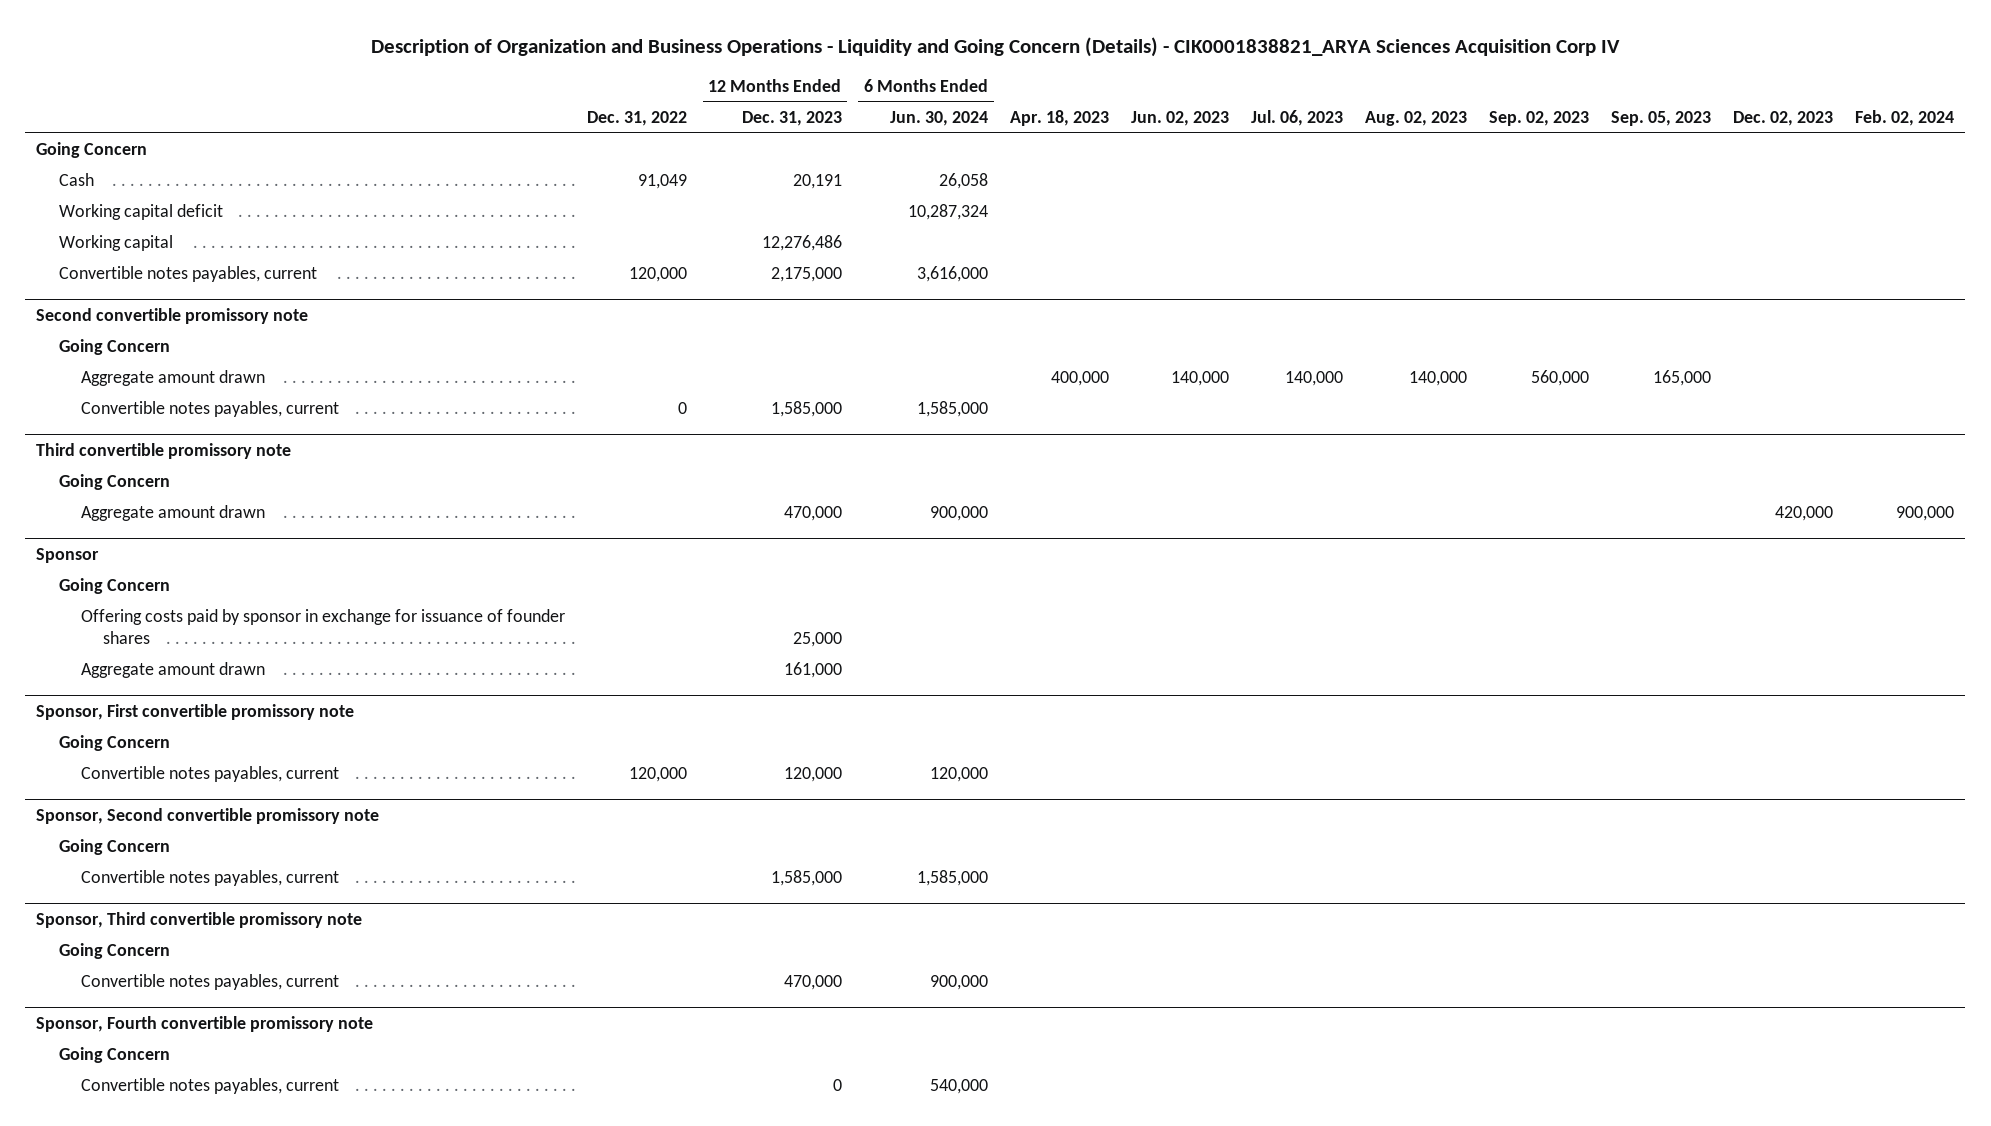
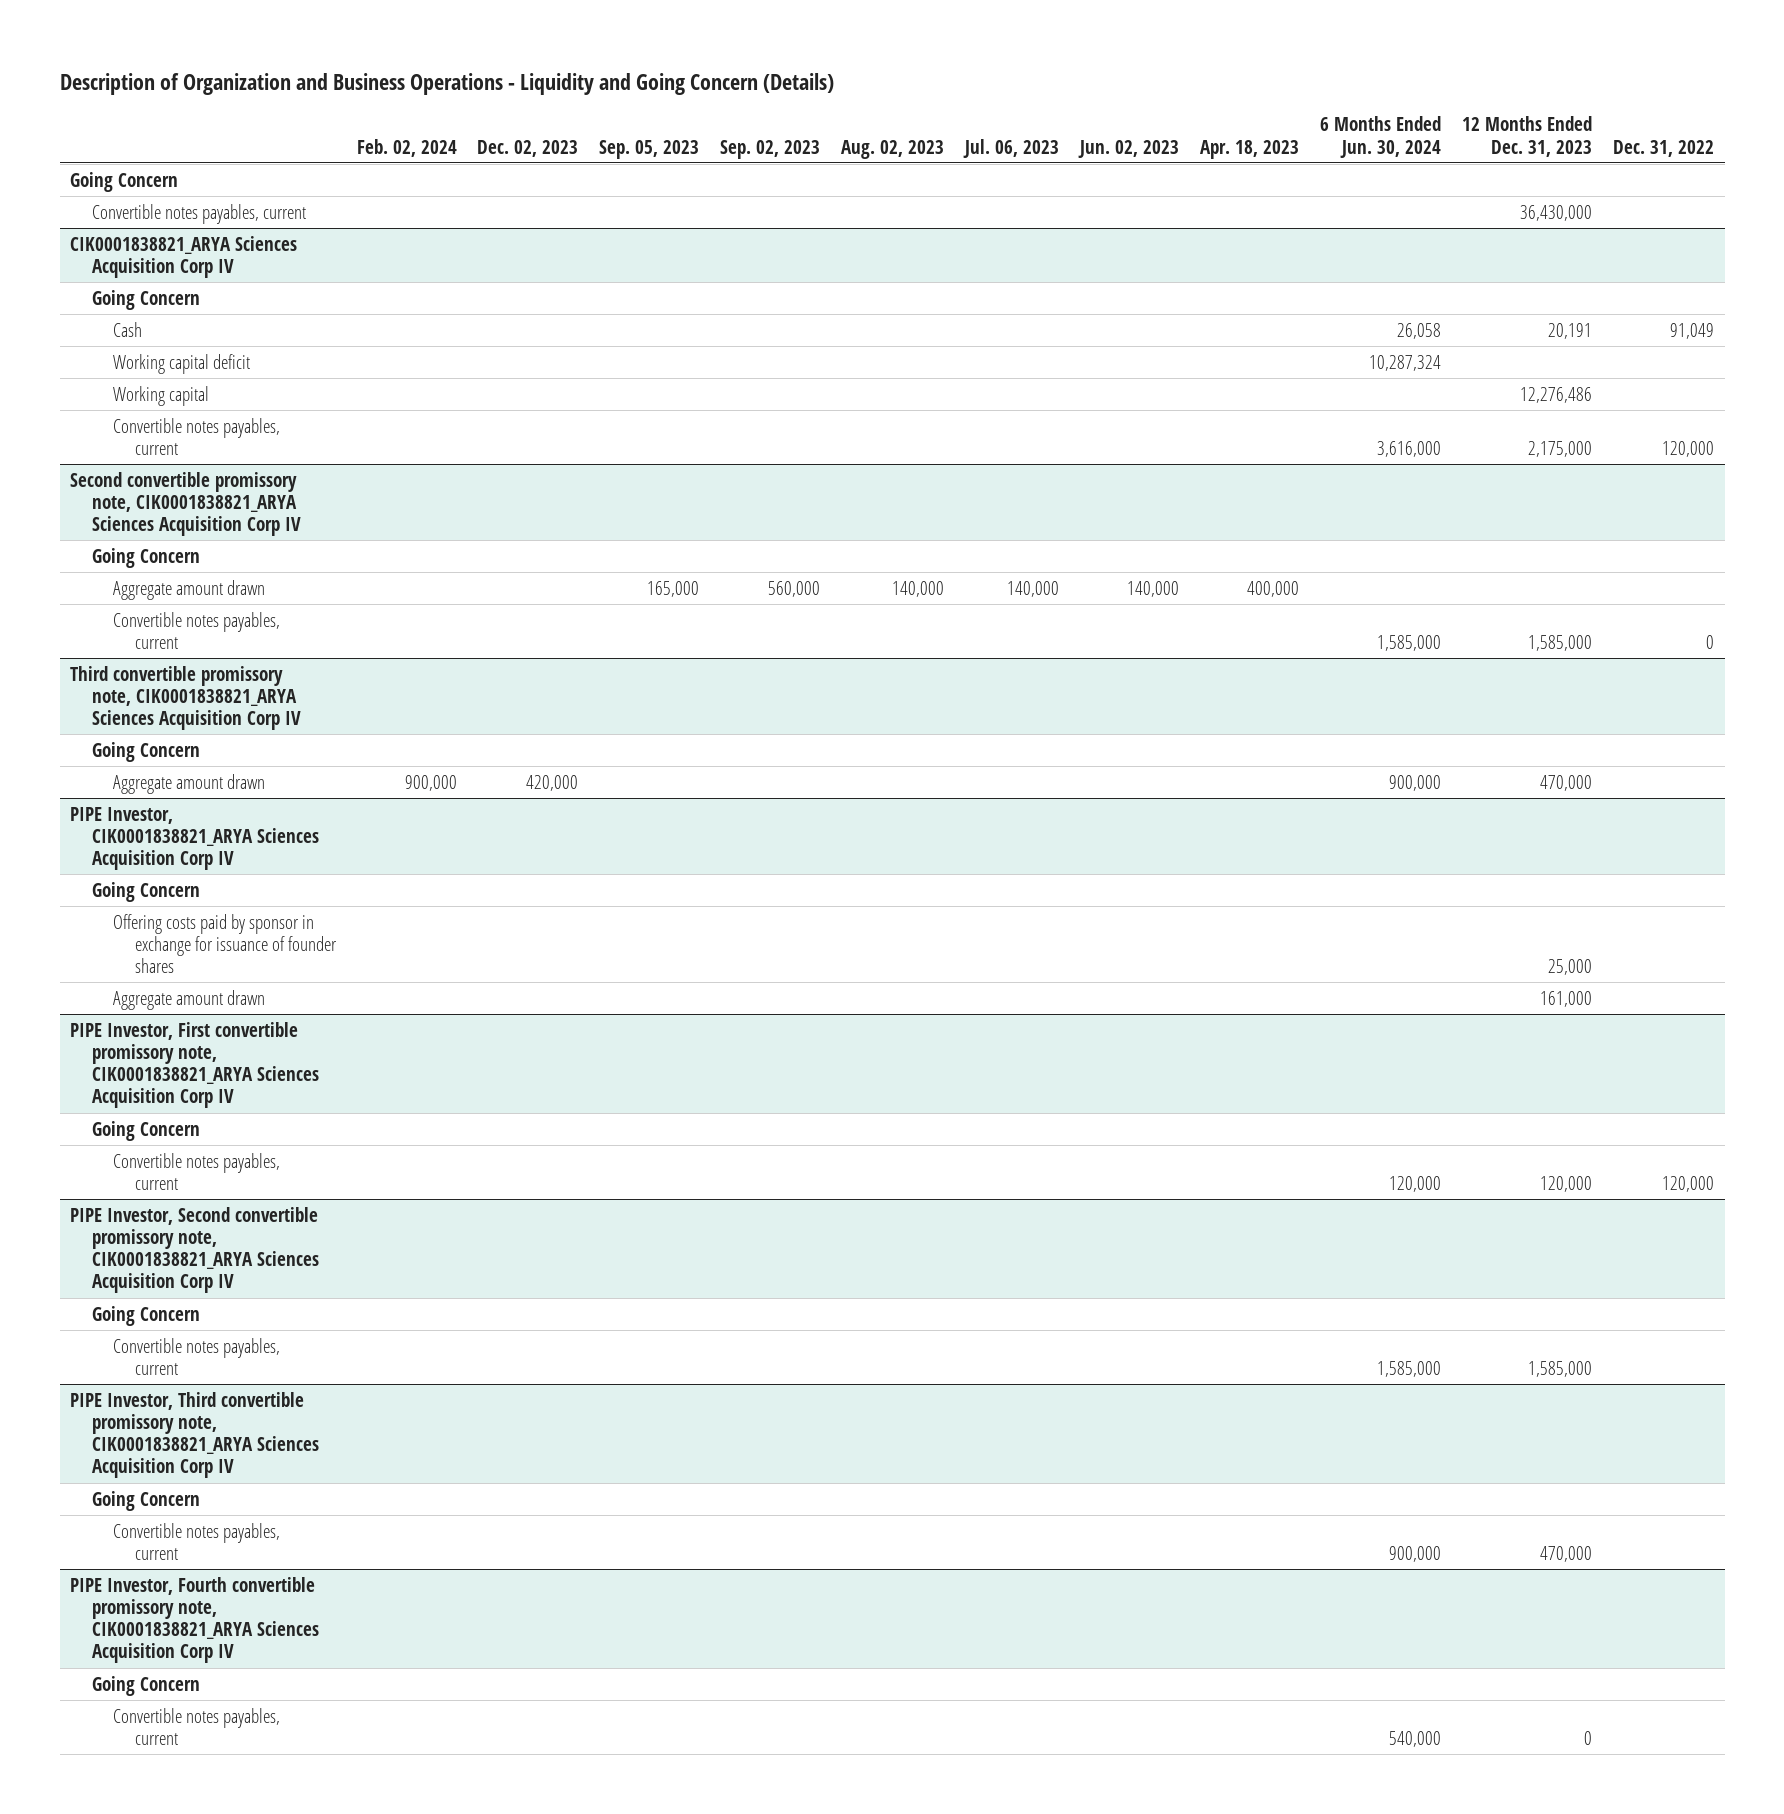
- Description of Organization and Business Operations - Liquidity and Going Concern (Details) - CIK0001838821_ARYA Sciences Acquisition Corp IV
+ Description of Organization and Business Operations - Liquidity and Going Concern (Details)
- | Dec. 31, 2022 | 12 Months Ended Dec. 31, 2023 | 6 Months Ended Jun. 30, 2024 | Apr. 18, 2023 | Jun. 02, 2023 | Jul. 06, 2023 | Aug. 02, 2023 | Sep. 02, 2023 | Sep. 05, 2023 | Dec. 02, 2023 | Feb. 02, 2024
+ | Feb. 02, 2024 | Dec. 02, 2023 | Sep. 05, 2023 | Sep. 02, 2023 | Aug. 02, 2023 | Jul. 06, 2023 | Jun. 02, 2023 | Apr. 18, 2023 | 6 Months Ended Jun. 30, 2024 | 12 Months Ended Dec. 31, 2023 | Dec. 31, 2022
+ Convertible notes payables, current | | | | | | | | | | 36,430,000 |
+ CIK0001838821_ARYA Sciences Acquisition Corp IV
+ Going Concern
- Second convertible promissory note
+ Second convertible promissory note, CIK0001838821_ARYA Sciences Acquisition Corp IV
- Third convertible promissory note
+ Third convertible promissory note, CIK0001838821_ARYA Sciences Acquisition Corp IV
- Sponsor
+ PIPE Investor, CIK0001838821_ARYA Sciences Acquisition Corp IV
- Sponsor, First convertible promissory note
+ PIPE Investor, First convertible promissory note, CIK0001838821_ARYA Sciences Acquisition Corp IV
- Sponsor, Second convertible promissory note
+ PIPE Investor, Second convertible promissory note, CIK0001838821_ARYA Sciences Acquisition Corp IV
- Sponsor, Third convertible promissory note
+ PIPE Investor, Third convertible promissory note, CIK0001838821_ARYA Sciences Acquisition Corp IV
- Sponsor, Fourth convertible promissory note
+ PIPE Investor, Fourth convertible promissory note, CIK0001838821_ARYA Sciences Acquisition Corp IV

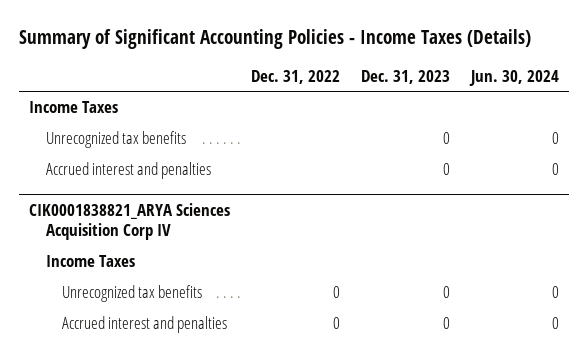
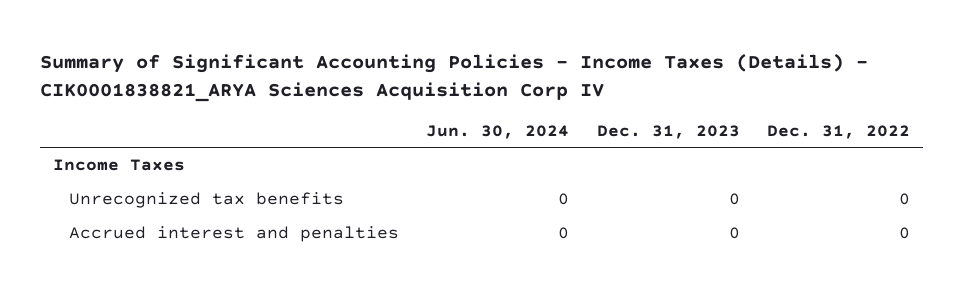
- Summary of Significant Accounting Policies - Income Taxes (Details)
+ Summary of Significant Accounting Policies - Income Taxes (Details) - CIK0001838821_ARYA Sciences Acquisition Corp IV
- | Dec. 31, 2022 | Dec. 31, 2023 | Jun. 30, 2024
+ | Jun. 30, 2024 | Dec. 31, 2023 | Dec. 31, 2022
- Unrecognized tax benefits | | 0 | 0
- Accrued interest and penalties | | 0 | 0
- CIK0001838821_ARYA Sciences Acquisition Corp IV
- Income Taxes

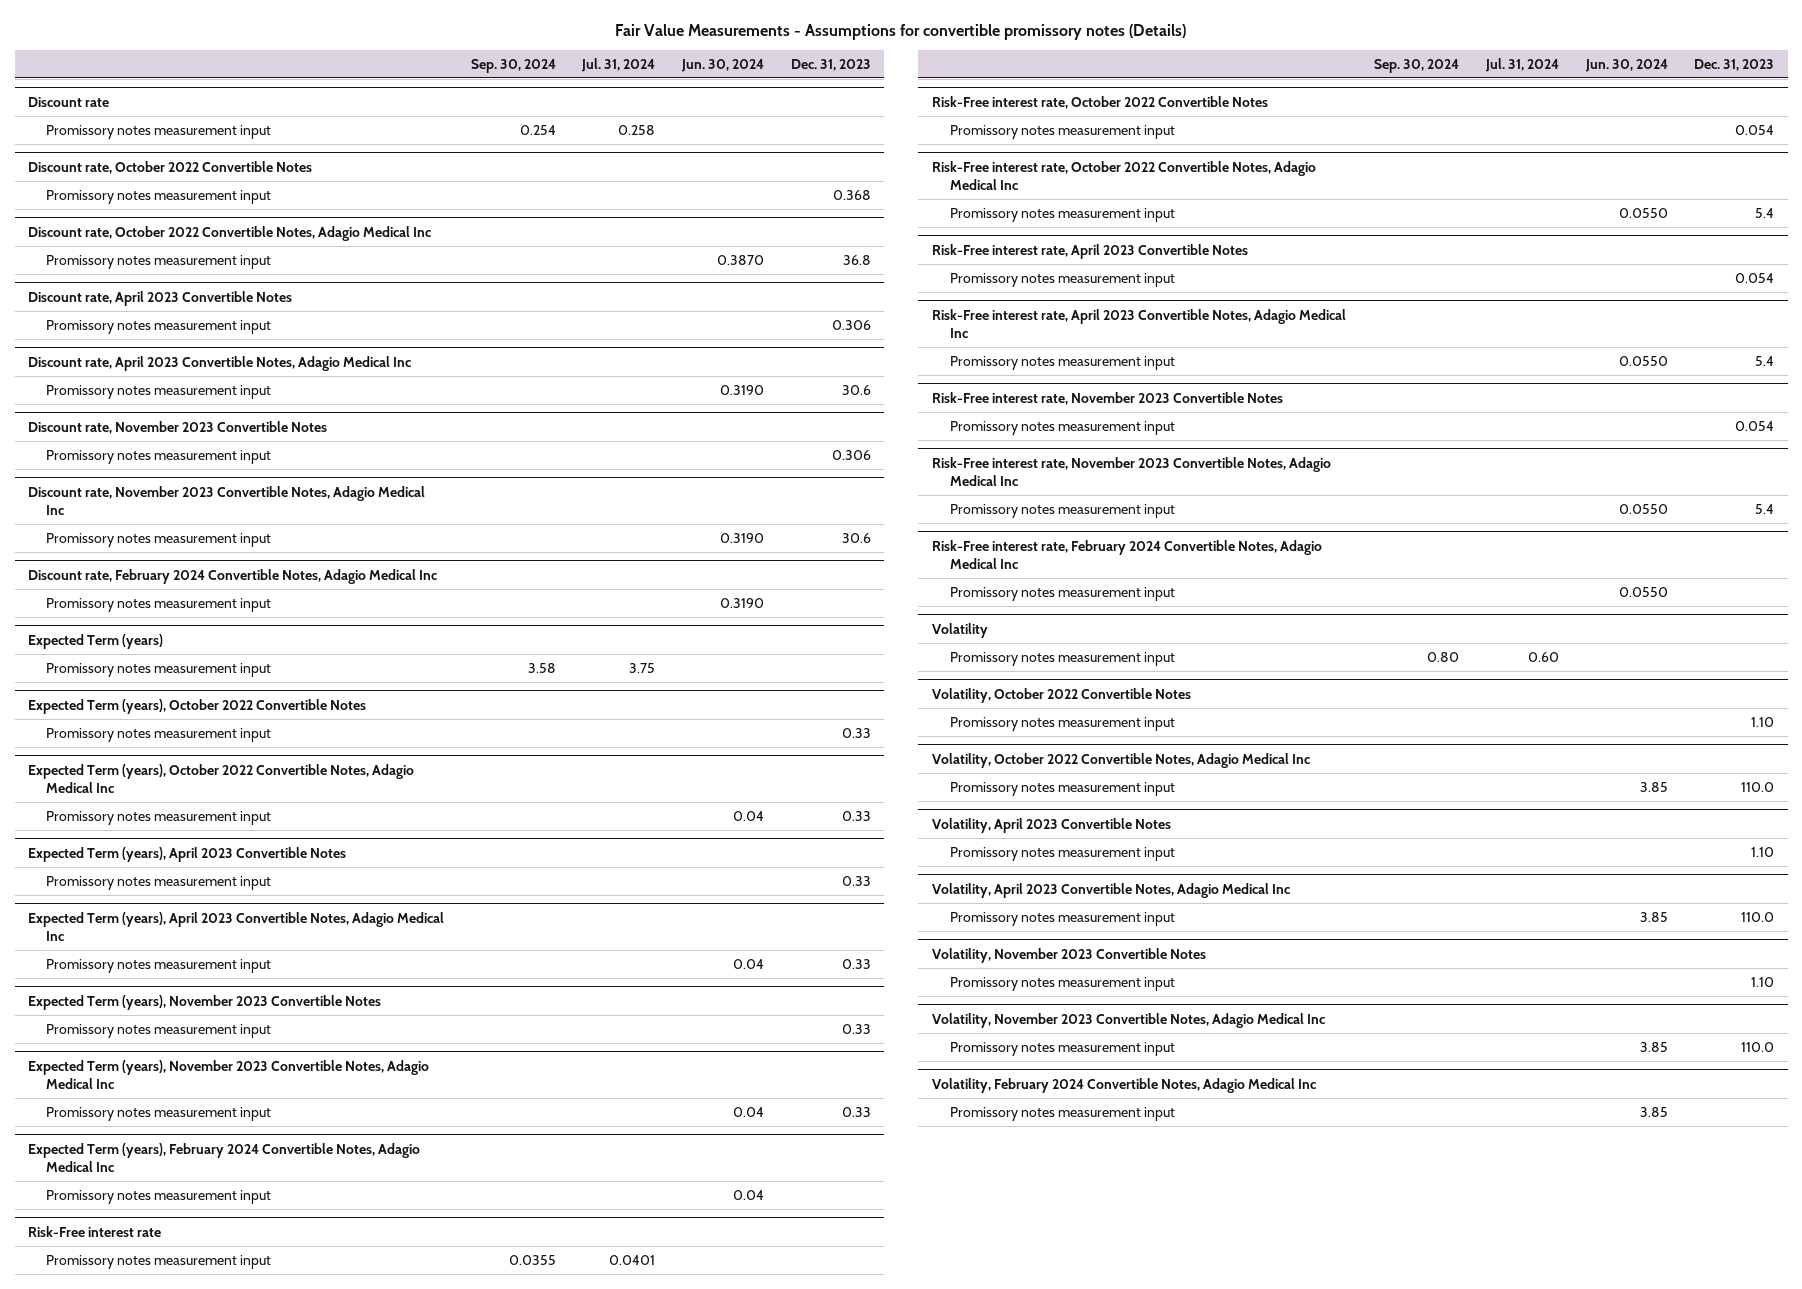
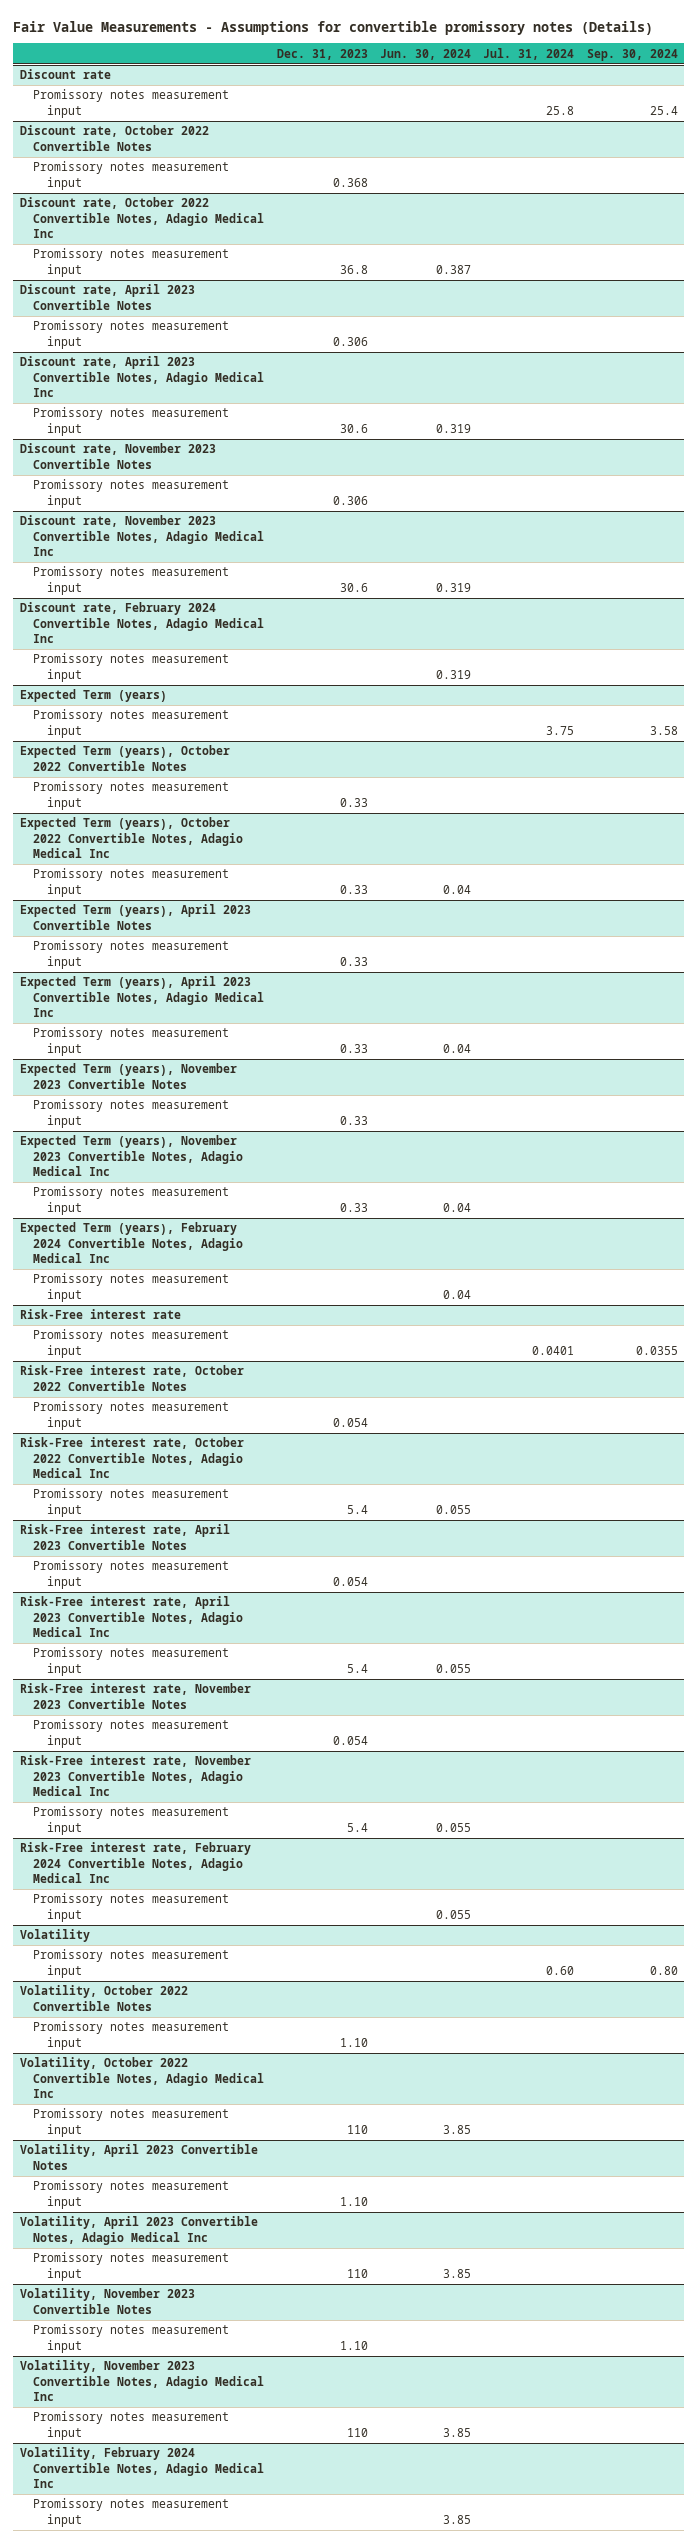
- | Sep. 30, 2024 | Jul. 31, 2024 | Jun. 30, 2024 | Dec. 31, 2023
+ | Dec. 31, 2023 | Jun. 30, 2024 | Jul. 31, 2024 | Sep. 30, 2024
@ Discount rate
- Promissory notes measurement input | 0.254 | 0.258 | |
+ Promissory notes measurement input | | | 25.8 | 25.4
@ Discount rate, October 2022 Convertible Notes, Adagio Medical Inc
- Promissory notes measurement input | | | 0.3870 | 36.8
+ Promissory notes measurement input | 36.8 | 0.387 | |
@ Discount rate, April 2023 Convertible Notes, Adagio Medical Inc
- Promissory notes measurement input | | | 0.3190 | 30.6
+ Promissory notes measurement input | 30.6 | 0.319 | |
@ Discount rate, November 2023 Convertible Notes, Adagio Medical Inc
- Promissory notes measurement input | | | 0.3190 | 30.6
+ Promissory notes measurement input | 30.6 | 0.319 | |
@ Discount rate, February 2024 Convertible Notes, Adagio Medical Inc
- Promissory notes measurement input | | | 0.3190 |
+ Promissory notes measurement input | | 0.319 | |
@ Risk-Free interest rate, October 2022 Convertible Notes, Adagio Medical Inc
- Promissory notes measurement input | | | 0.0550 | 5.4
+ Promissory notes measurement input | 5.4 | 0.055 | |
@ Risk-Free interest rate, April 2023 Convertible Notes, Adagio Medical Inc
- Promissory notes measurement input | | | 0.0550 | 5.4
+ Promissory notes measurement input | 5.4 | 0.055 | |
@ Risk-Free interest rate, November 2023 Convertible Notes, Adagio Medical Inc
- Promissory notes measurement input | | | 0.0550 | 5.4
+ Promissory notes measurement input | 5.4 | 0.055 | |
@ Risk-Free interest rate, February 2024 Convertible Notes, Adagio Medical Inc
- Promissory notes measurement input | | | 0.0550 |
+ Promissory notes measurement input | | 0.055 | |
@ Volatility, October 2022 Convertible Notes, Adagio Medical Inc
- Promissory notes measurement input | | | 3.85 | 110.0
+ Promissory notes measurement input | 110 | 3.85 | |
@ Volatility, April 2023 Convertible Notes, Adagio Medical Inc
- Promissory notes measurement input | | | 3.85 | 110.0
+ Promissory notes measurement input | 110 | 3.85 | |
@ Volatility, November 2023 Convertible Notes, Adagio Medical Inc
- Promissory notes measurement input | | | 3.85 | 110.0
+ Promissory notes measurement input | 110 | 3.85 | |

